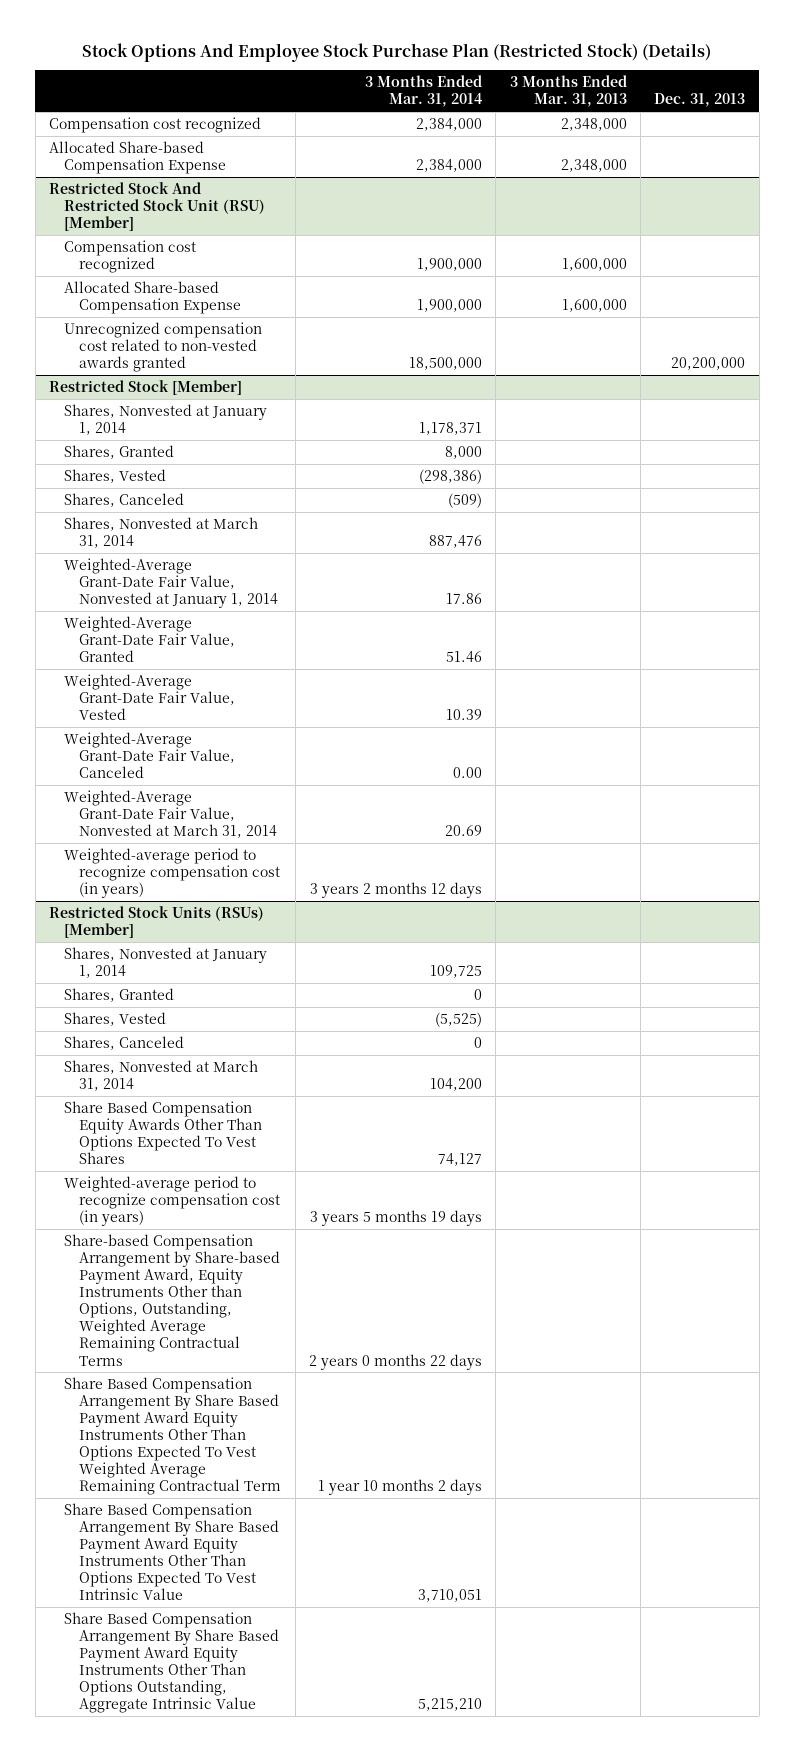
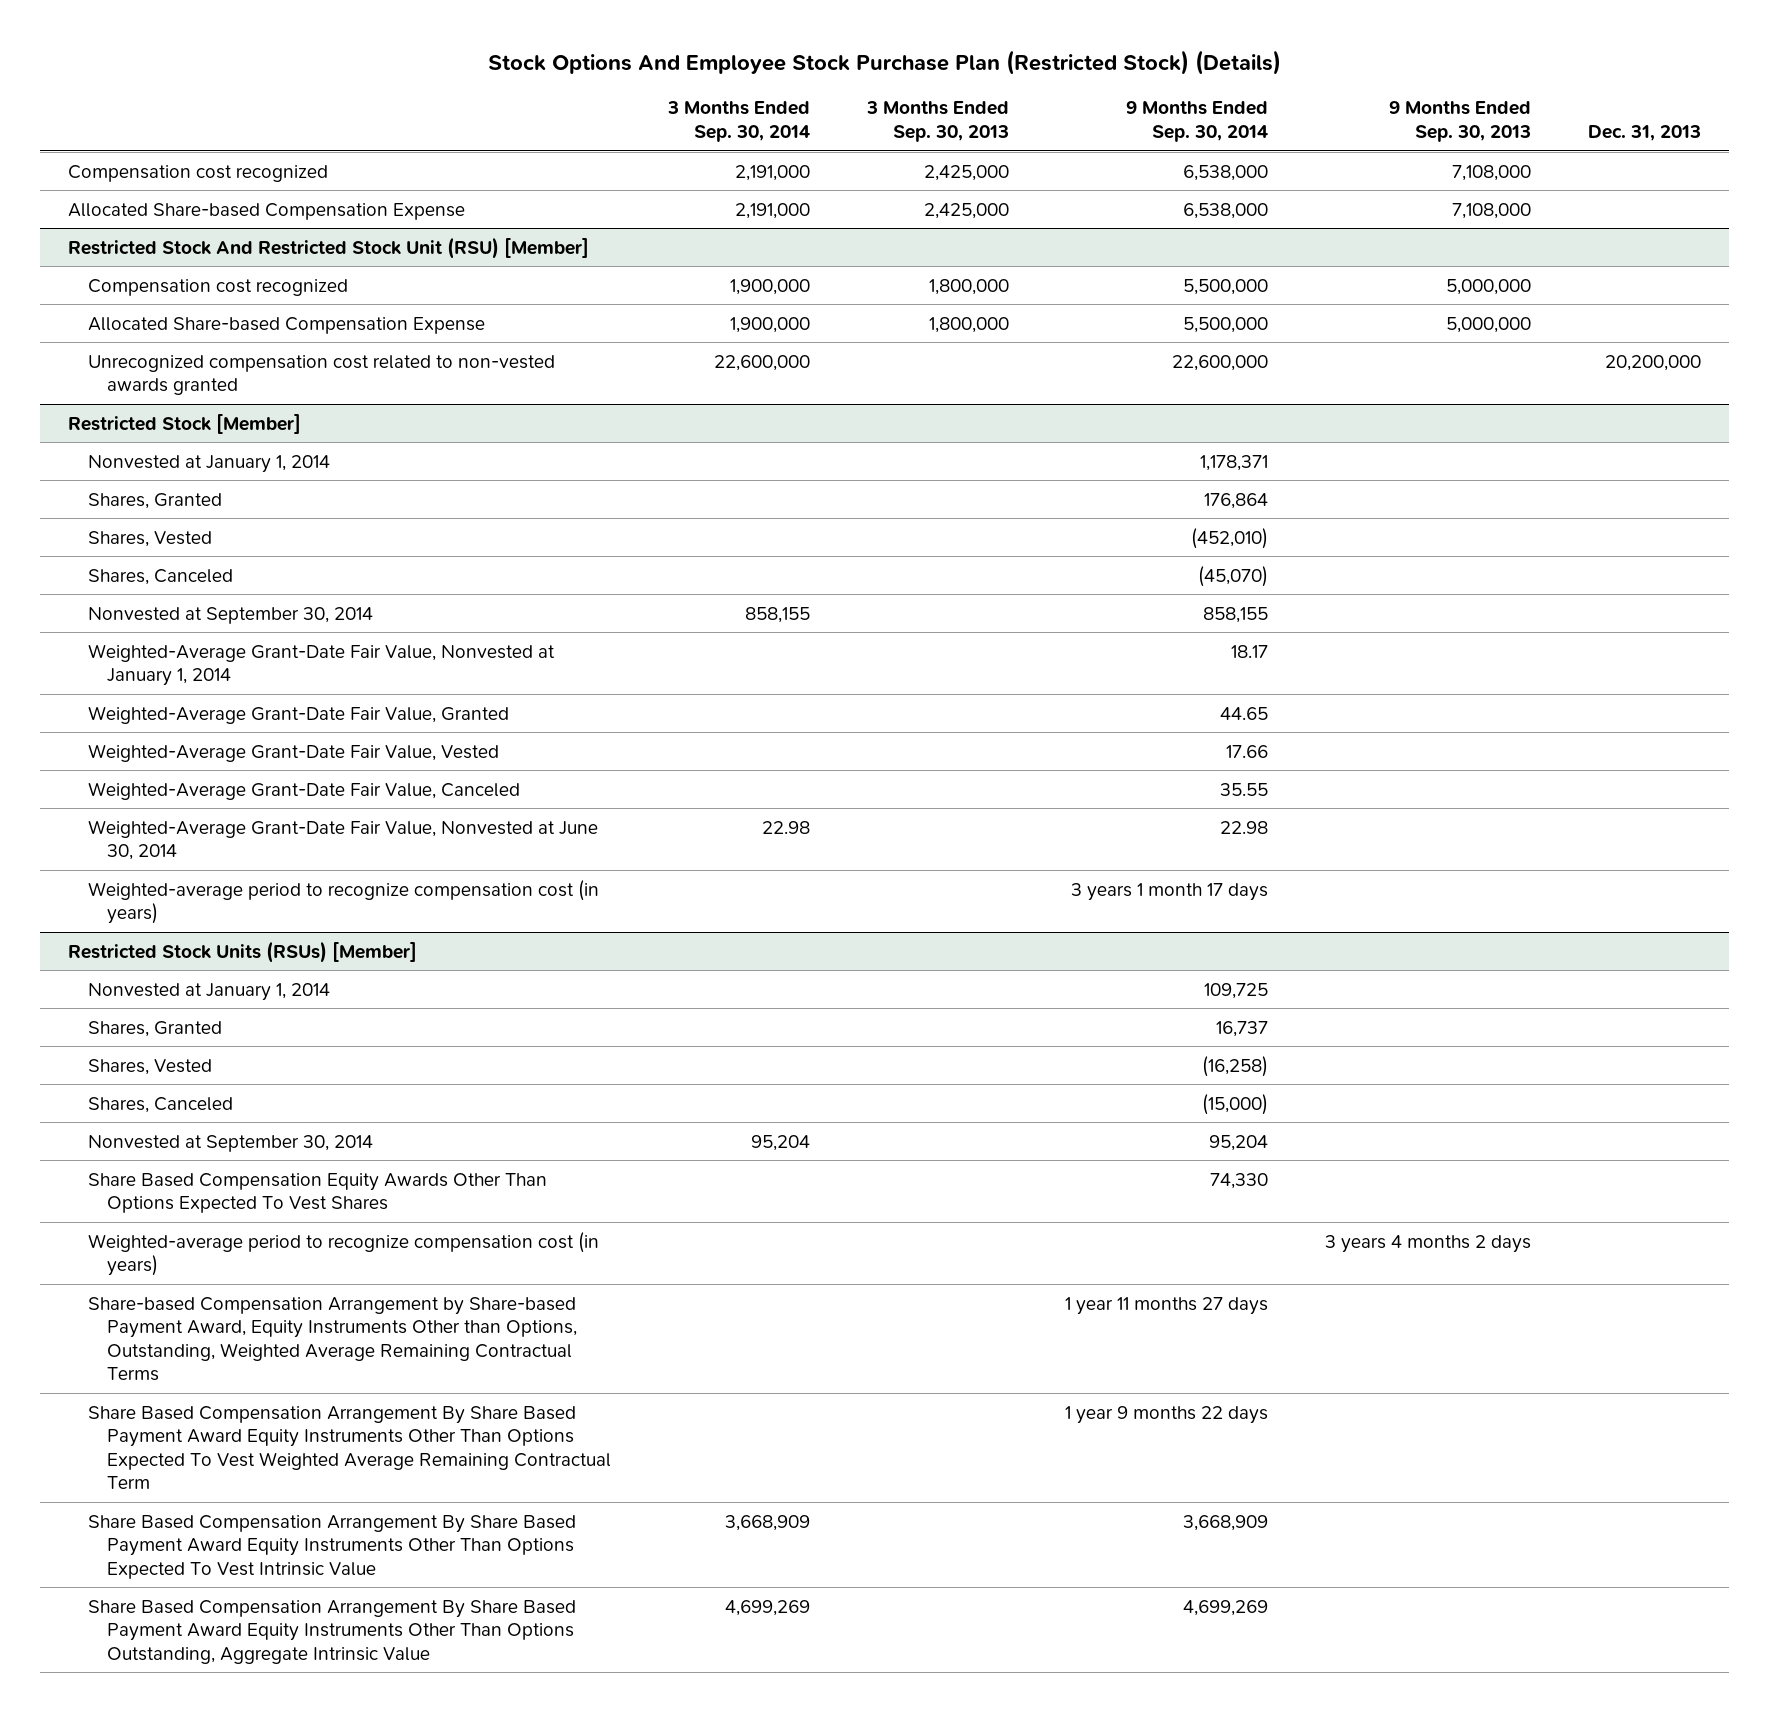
- | 3 Months Ended Mar. 31, 2014 | 3 Months Ended Mar. 31, 2013 | Dec. 31, 2013
+ | 3 Months Ended Sep. 30, 2014 | 3 Months Ended Sep. 30, 2013 | 9 Months Ended Sep. 30, 2014 | 9 Months Ended Sep. 30, 2013 | Dec. 31, 2013
@ Restricted Stock [Member]
- Shares, Nonvested at January 1, 2014 | 1,178,371 | |
+ Nonvested at January 1, 2014 | | | 1,178,371 | |
- Shares, Nonvested at March 31, 2014 | 887,476 | |
+ Nonvested at September 30, 2014 | 858,155 | | 858,155 | |
- Weighted-Average Grant-Date Fair Value, Nonvested at March 31, 2014 | 20.69 | |
+ Weighted-Average Grant-Date Fair Value, Nonvested at June 30, 2014 | 22.98 | | 22.98 | |
@ Restricted Stock Units (RSUs) [Member]
- Shares, Nonvested at January 1, 2014 | 109,725 | |
+ Nonvested at January 1, 2014 | | | 109,725 | |
- Shares, Nonvested at March 31, 2014 | 104,200 | |
+ Nonvested at September 30, 2014 | 95,204 | | 95,204 | |

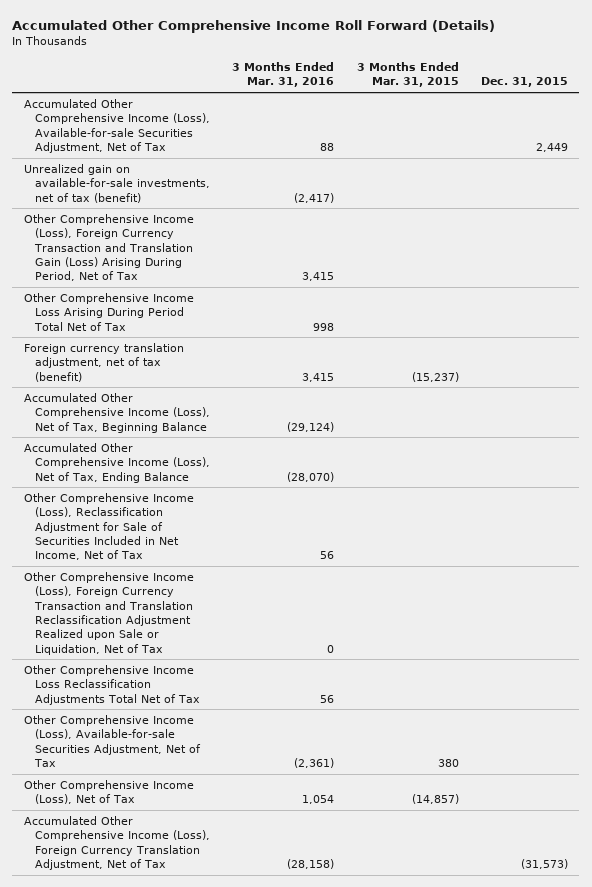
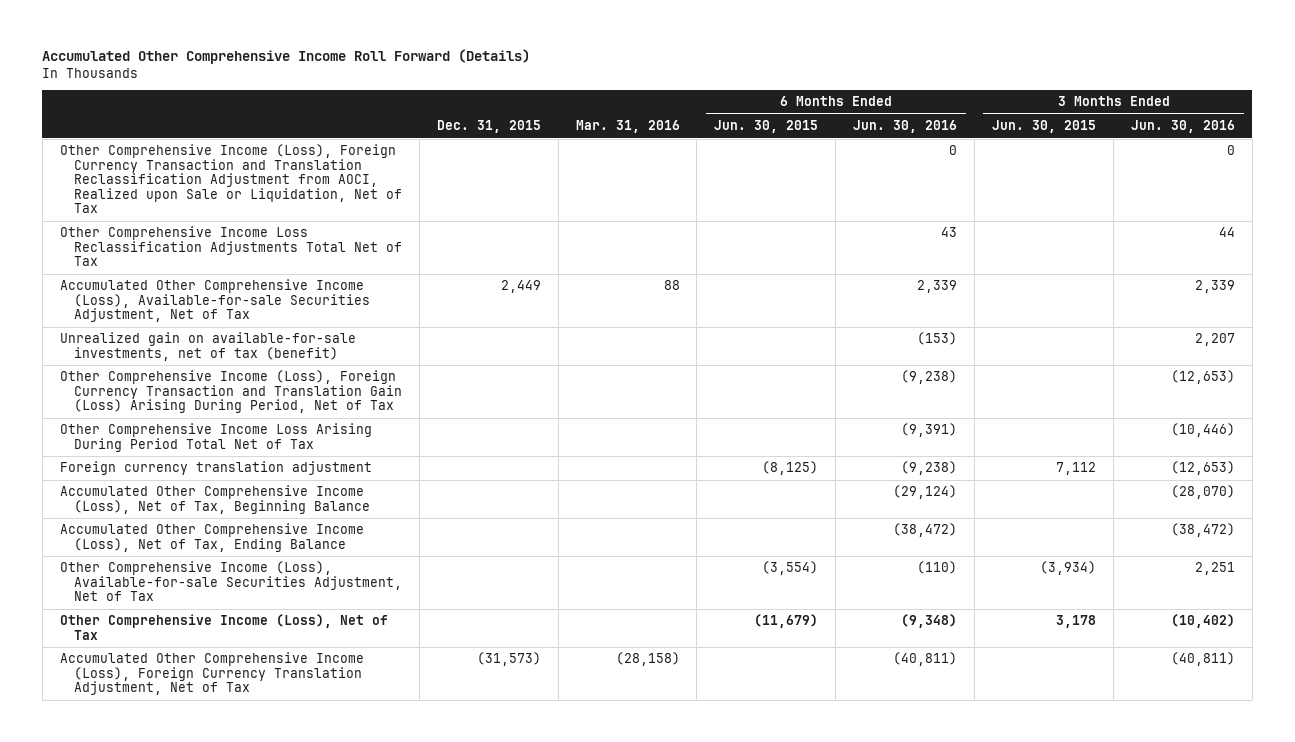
- | 3 Months Ended Mar. 31, 2016 | 3 Months Ended Mar. 31, 2015 | Dec. 31, 2015
+ | Dec. 31, 2015 | Mar. 31, 2016 | 6 Months Ended Jun. 30, 2015 | 6 Months Ended Jun. 30, 2016 | 3 Months Ended Jun. 30, 2015 | 3 Months Ended Jun. 30, 2016
+ Other Comprehensive Income (Loss), Foreign Currency Transaction and Translation Reclassification Adjustment from AOCI, Realized upon Sale or Liquidation, Net of Tax | | | | 0 | | 0
moved up: Other Comprehensive Income Loss Reclassification Adjustments Total Net of Tax | | | | 43 | | 44
- Foreign currency translation adjustment, net of tax (benefit) | 3,415 | (15,237) |
+ Foreign currency translation adjustment | | | (8,125) | (9,238) | 7,112 | (12,653)
- Other Comprehensive Income (Loss), Reclassification Adjustment for Sale of Securities Included in Net Income, Net of Tax | 56 | |
- Other Comprehensive Income (Loss), Foreign Currency Transaction and Translation Reclassification Adjustment Realized upon Sale or Liquidation, Net of Tax | 0 | |

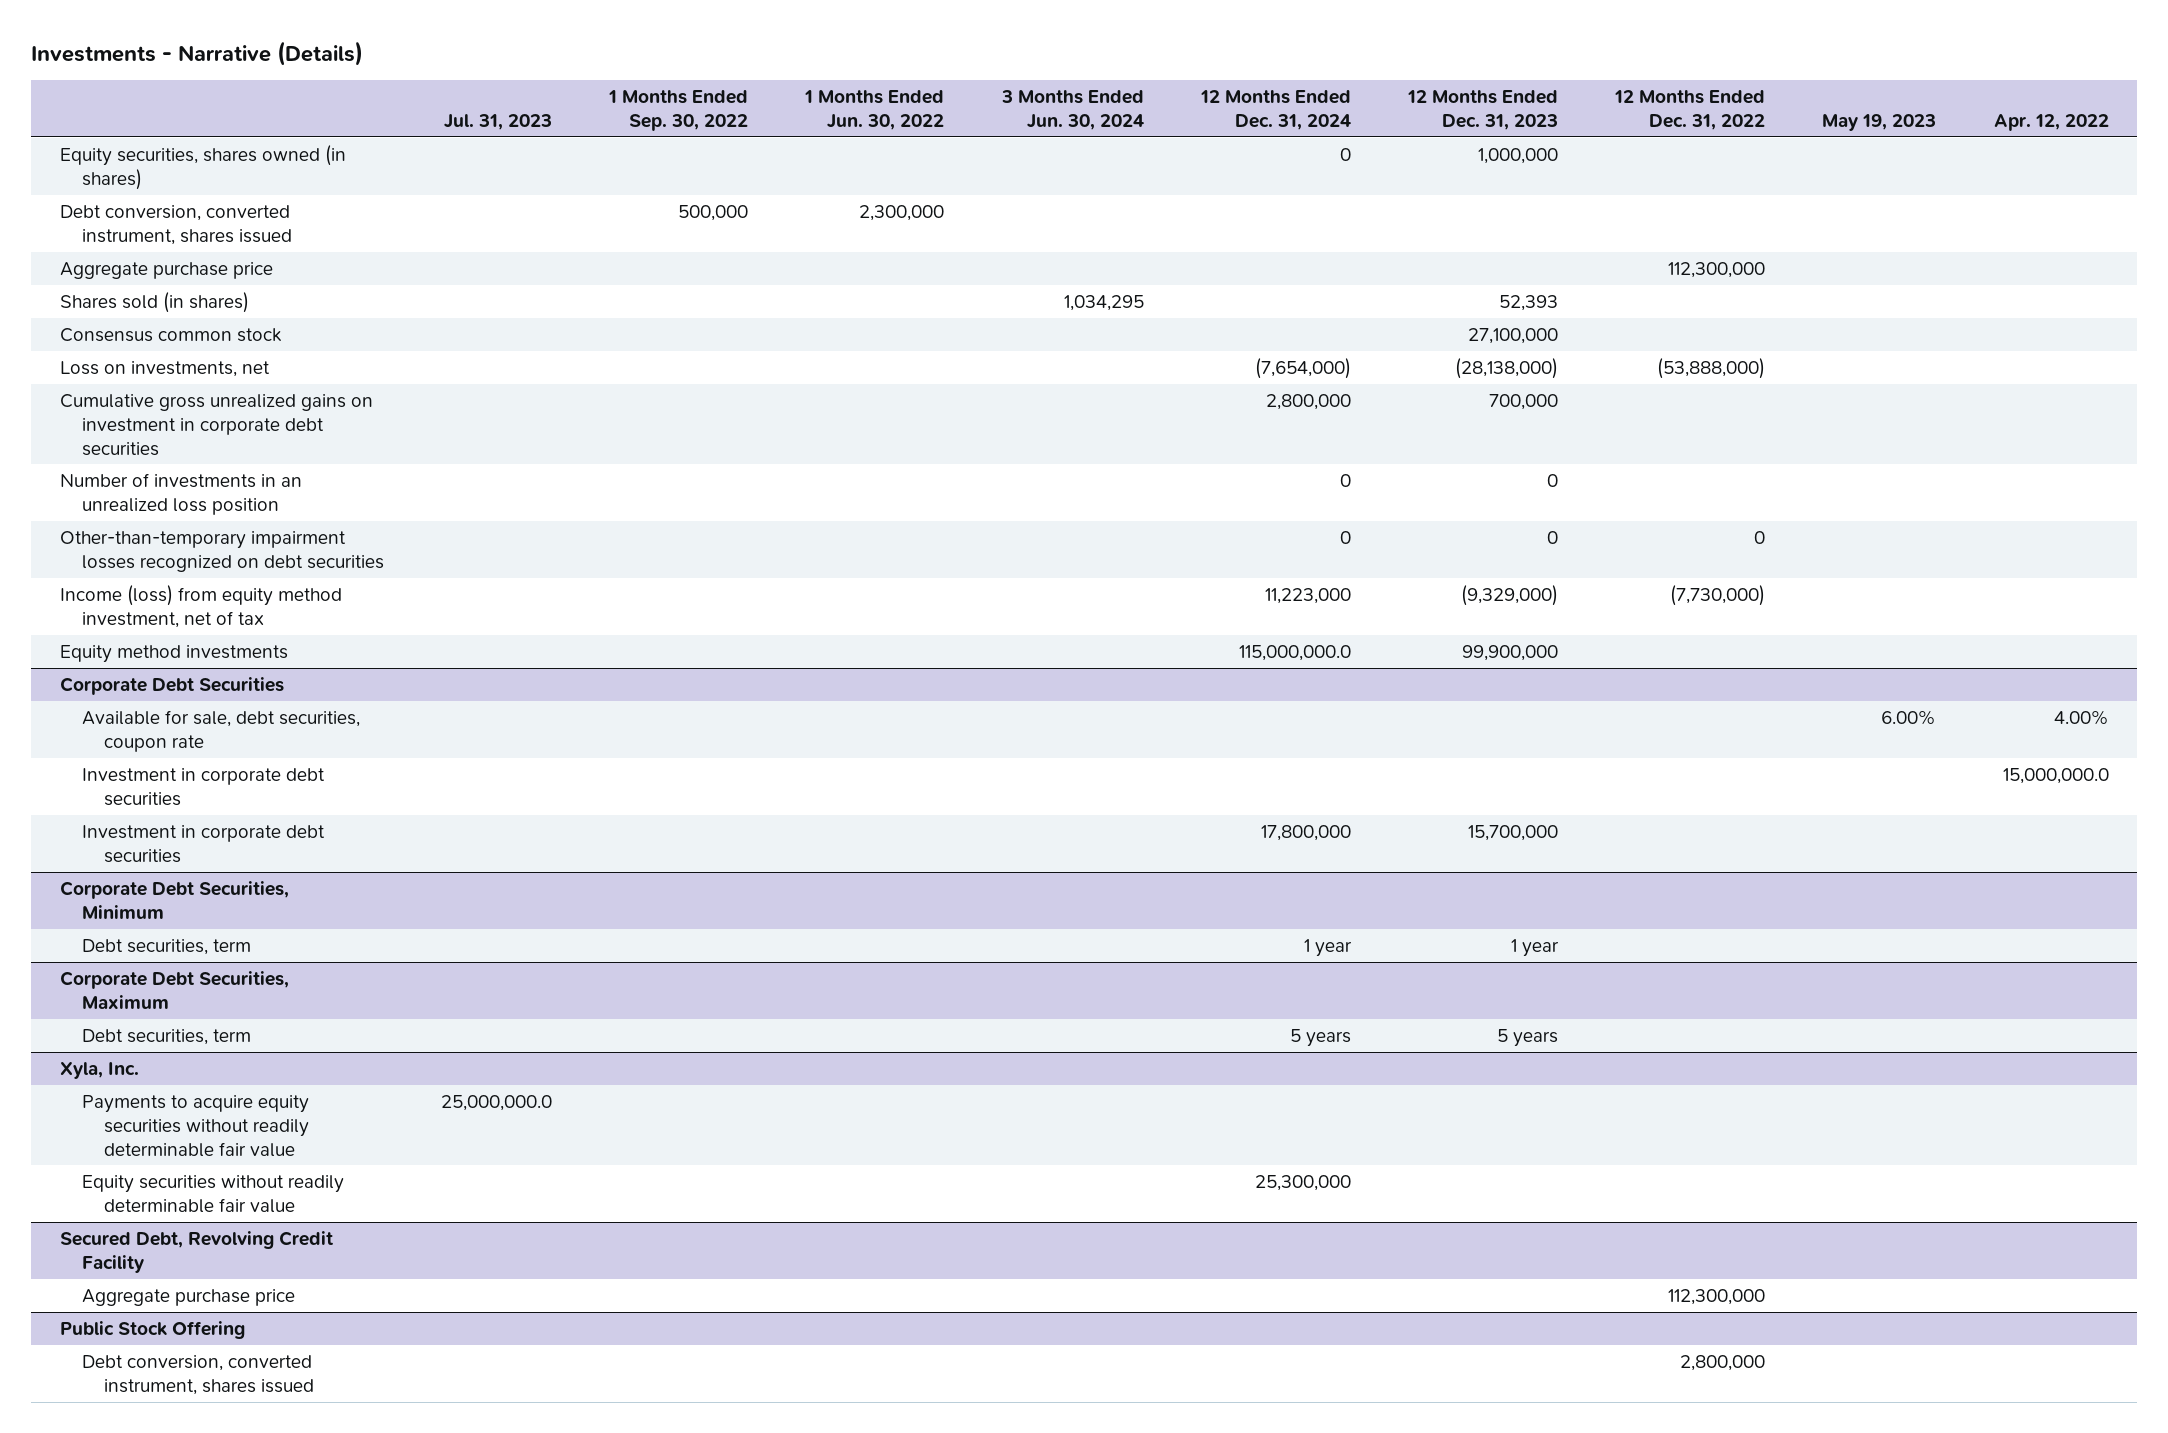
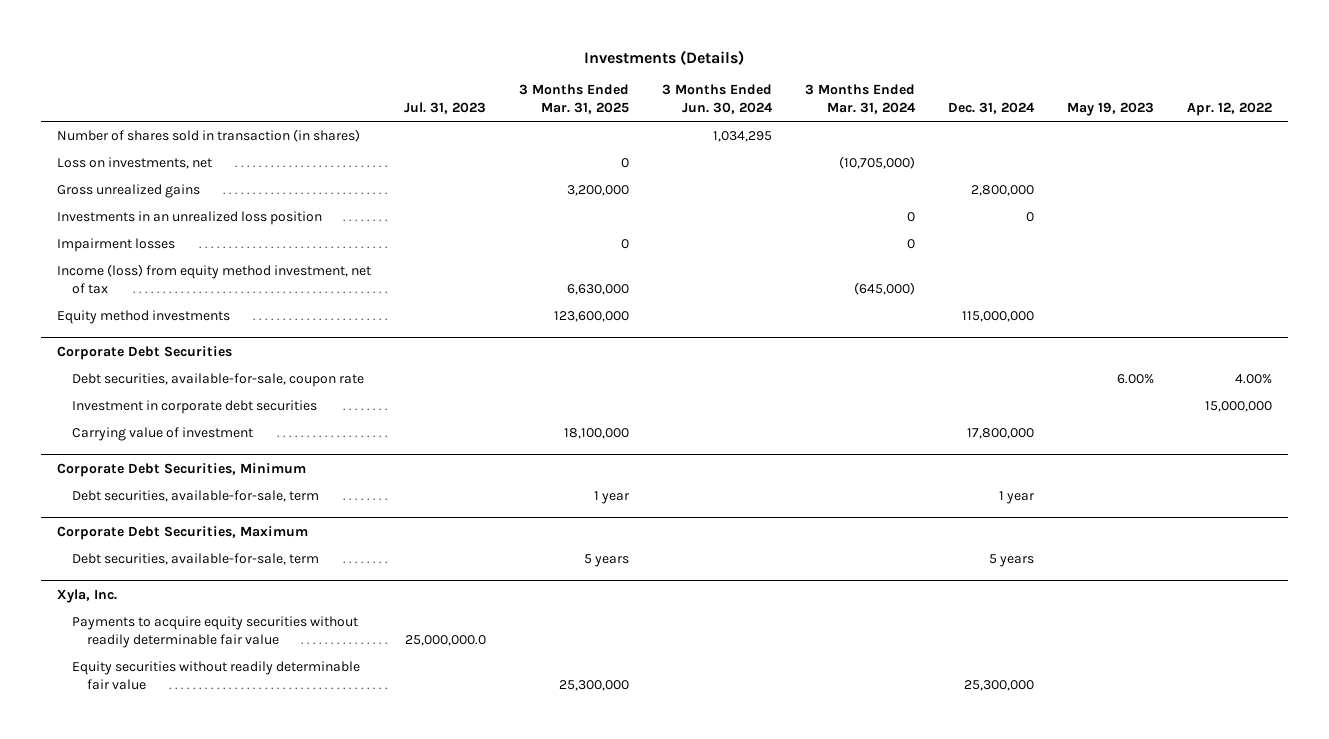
- Investments - Narrative (Details)
+ Investments (Details)
- | Jul. 31, 2023 | 1 Months Ended Sep. 30, 2022 | 1 Months Ended Jun. 30, 2022 | 3 Months Ended Jun. 30, 2024 | 12 Months Ended Dec. 31, 2024 | 12 Months Ended Dec. 31, 2023 | 12 Months Ended Dec. 31, 2022 | May 19, 2023 | Apr. 12, 2022
+ | Jul. 31, 2023 | 3 Months Ended Mar. 31, 2025 | 3 Months Ended Jun. 30, 2024 | 3 Months Ended Mar. 31, 2024 | Dec. 31, 2024 | May 19, 2023 | Apr. 12, 2022
- Equity securities, shares owned (in shares) | | | | | 0 | 1,000,000 | | |
- Debt conversion, converted instrument, shares issued | | 500,000 | 2,300,000 | | | | | |
- Aggregate purchase price | | | | | | | 112,300,000 | |
- Shares sold (in shares) | | | | 1,034,295 | | 52,393 | | |
- Consensus common stock | | | | | | 27,100,000 | | |
+ Number of shares sold in transaction (in shares) | | | 1,034,295 | | | |
- Cumulative gross unrealized gains on investment in corporate debt securities | | | | | 2,800,000 | 700,000 | | |
- Number of investments in an unrealized loss position | | | | | 0 | 0 | | |
- Other-than-temporary impairment losses recognized on debt securities | | | | | 0 | 0 | 0 | |
+ Gross unrealized gains | | 3,200,000 | | | 2,800,000 | |
+ Investments in an unrealized loss position | | | | 0 | 0 | |
+ Impairment losses | | 0 | | 0 | | |
@ Corporate Debt Securities
- Available for sale, debt securities, coupon rate | | | | | | | | 6.00% | 4.00%
- Investment in corporate debt securities | | | | | | | | | 15,000,000.0
- Investment in corporate debt securities | | | | | 17,800,000 | 15,700,000 | | |
+ Debt securities, available-for-sale, coupon rate | | | | | | 6.00% | 4.00%
+ Investment in corporate debt securities | | | | | | | 15,000,000
+ Carrying value of investment | | 18,100,000 | | | 17,800,000 | |
@ Corporate Debt Securities, Minimum
- Debt securities, term | | | | | 1 year | 1 year | | |
+ Debt securities, available-for-sale, term | | 1 year | | | 1 year | |
@ Corporate Debt Securities, Maximum
- Debt securities, term | | | | | 5 years | 5 years | | |
+ Debt securities, available-for-sale, term | | 5 years | | | 5 years | |
- Secured Debt, Revolving Credit Facility
- Aggregate purchase price | | | | | | | 112,300,000 | |
- Public Stock Offering
- Debt conversion, converted instrument, shares issued | | | | | | | 2,800,000 | |

